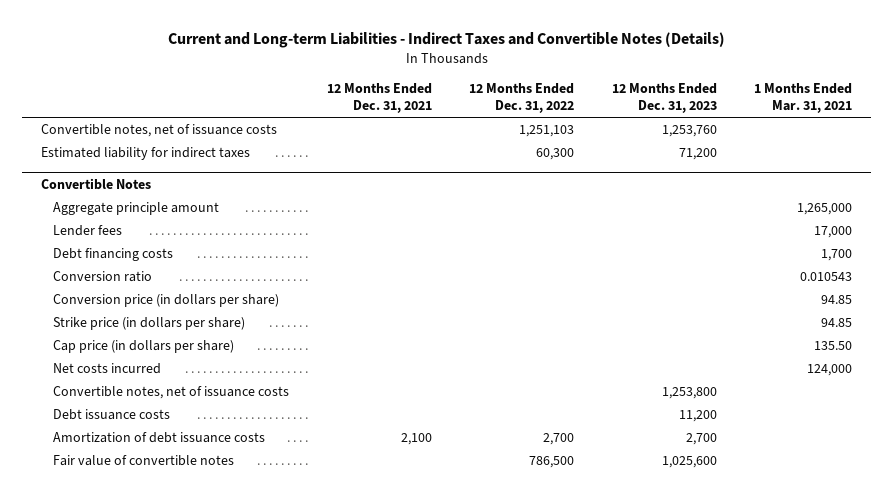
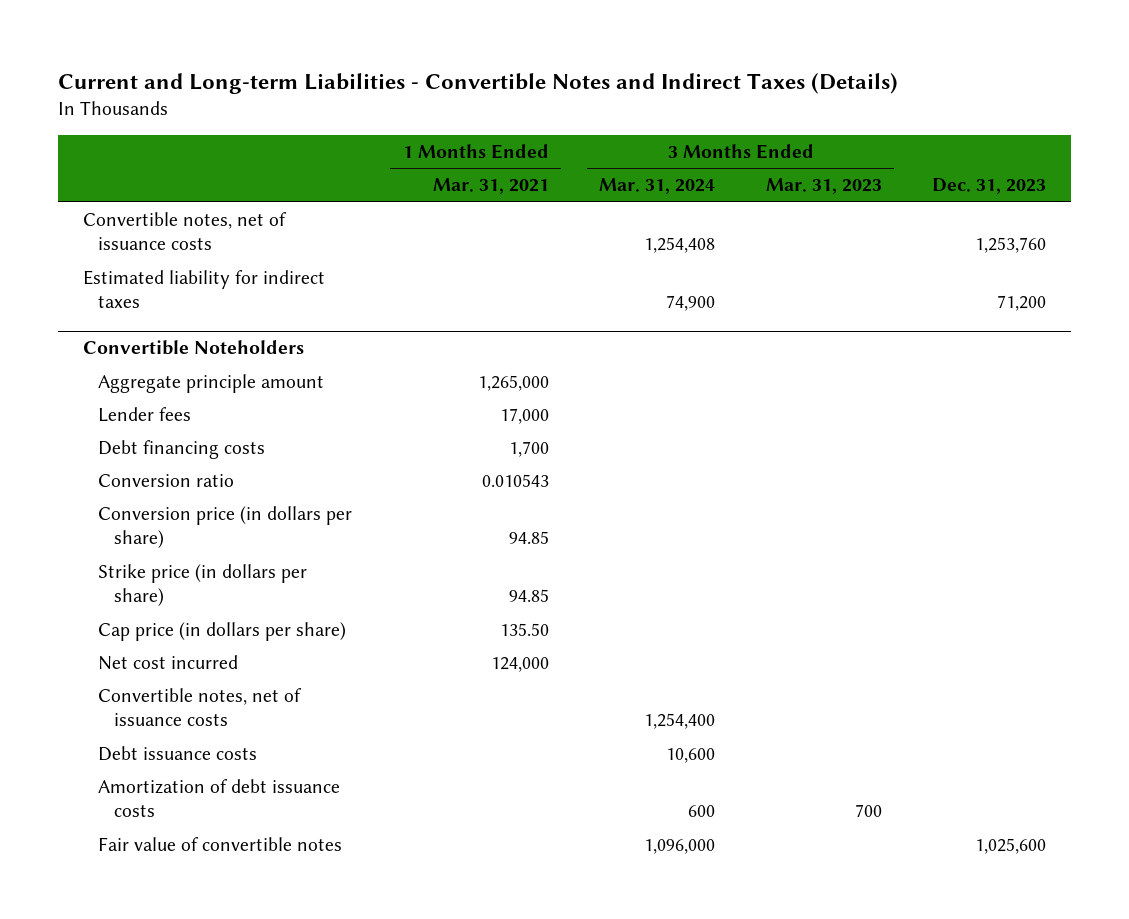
- Current and Long-term Liabilities - Indirect Taxes and Convertible Notes (Details)
+ Current and Long-term Liabilities - Convertible Notes and Indirect Taxes (Details)
- | 12 Months Ended Dec. 31, 2021 | 12 Months Ended Dec. 31, 2022 | 12 Months Ended Dec. 31, 2023 | 1 Months Ended Mar. 31, 2021
+ | 1 Months Ended Mar. 31, 2021 | 3 Months Ended Mar. 31, 2024 | 3 Months Ended Mar. 31, 2023 | Dec. 31, 2023
- Convertible Notes
+ Convertible Noteholders
- Net costs incurred | | | | 124,000
+ Net cost incurred | 124,000 | | |

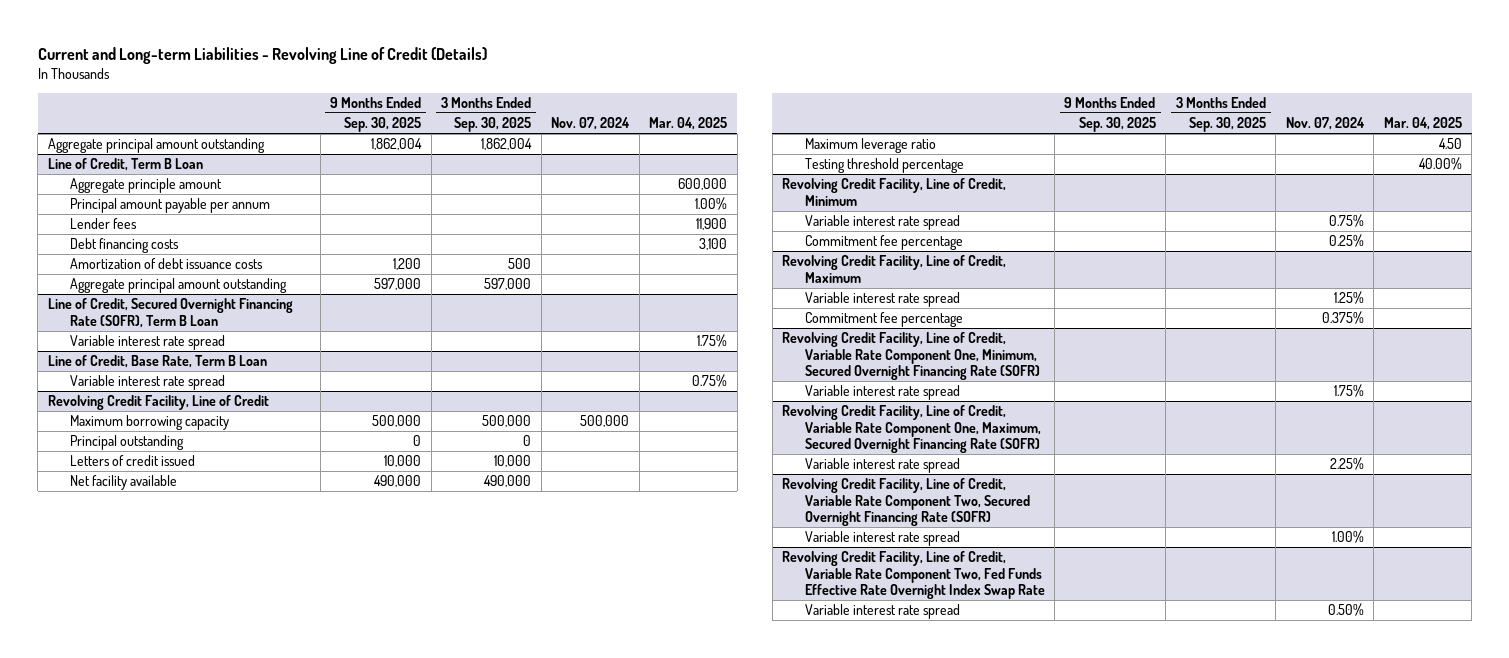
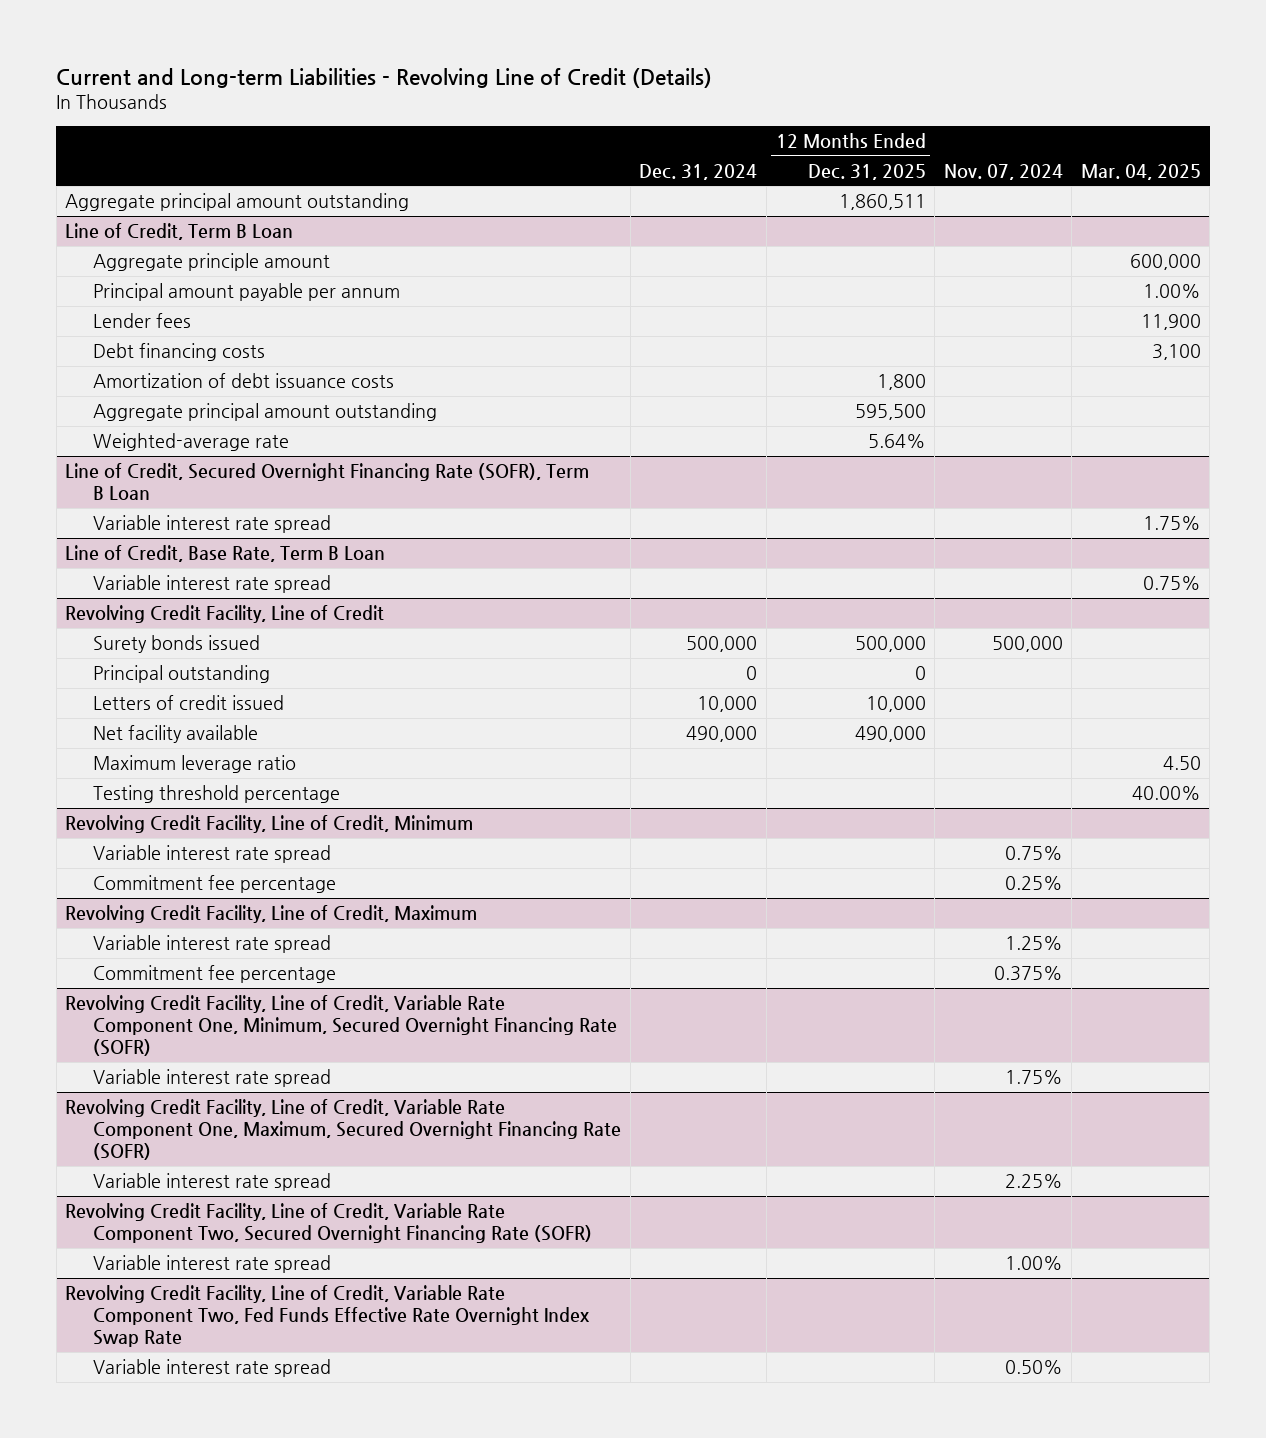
- | 9 Months Ended Sep. 30, 2025 | 3 Months Ended Sep. 30, 2025 | Nov. 07, 2024 | Mar. 04, 2025
+ | Dec. 31, 2024 | 12 Months Ended Dec. 31, 2025 | Nov. 07, 2024 | Mar. 04, 2025
@ Line of Credit, Term B Loan
+ Weighted-average rate | | 5.64% | |
@ Revolving Credit Facility, Line of Credit
- Maximum borrowing capacity | 500,000 | 500,000 | 500,000 |
+ Surety bonds issued | 500,000 | 500,000 | 500,000 |

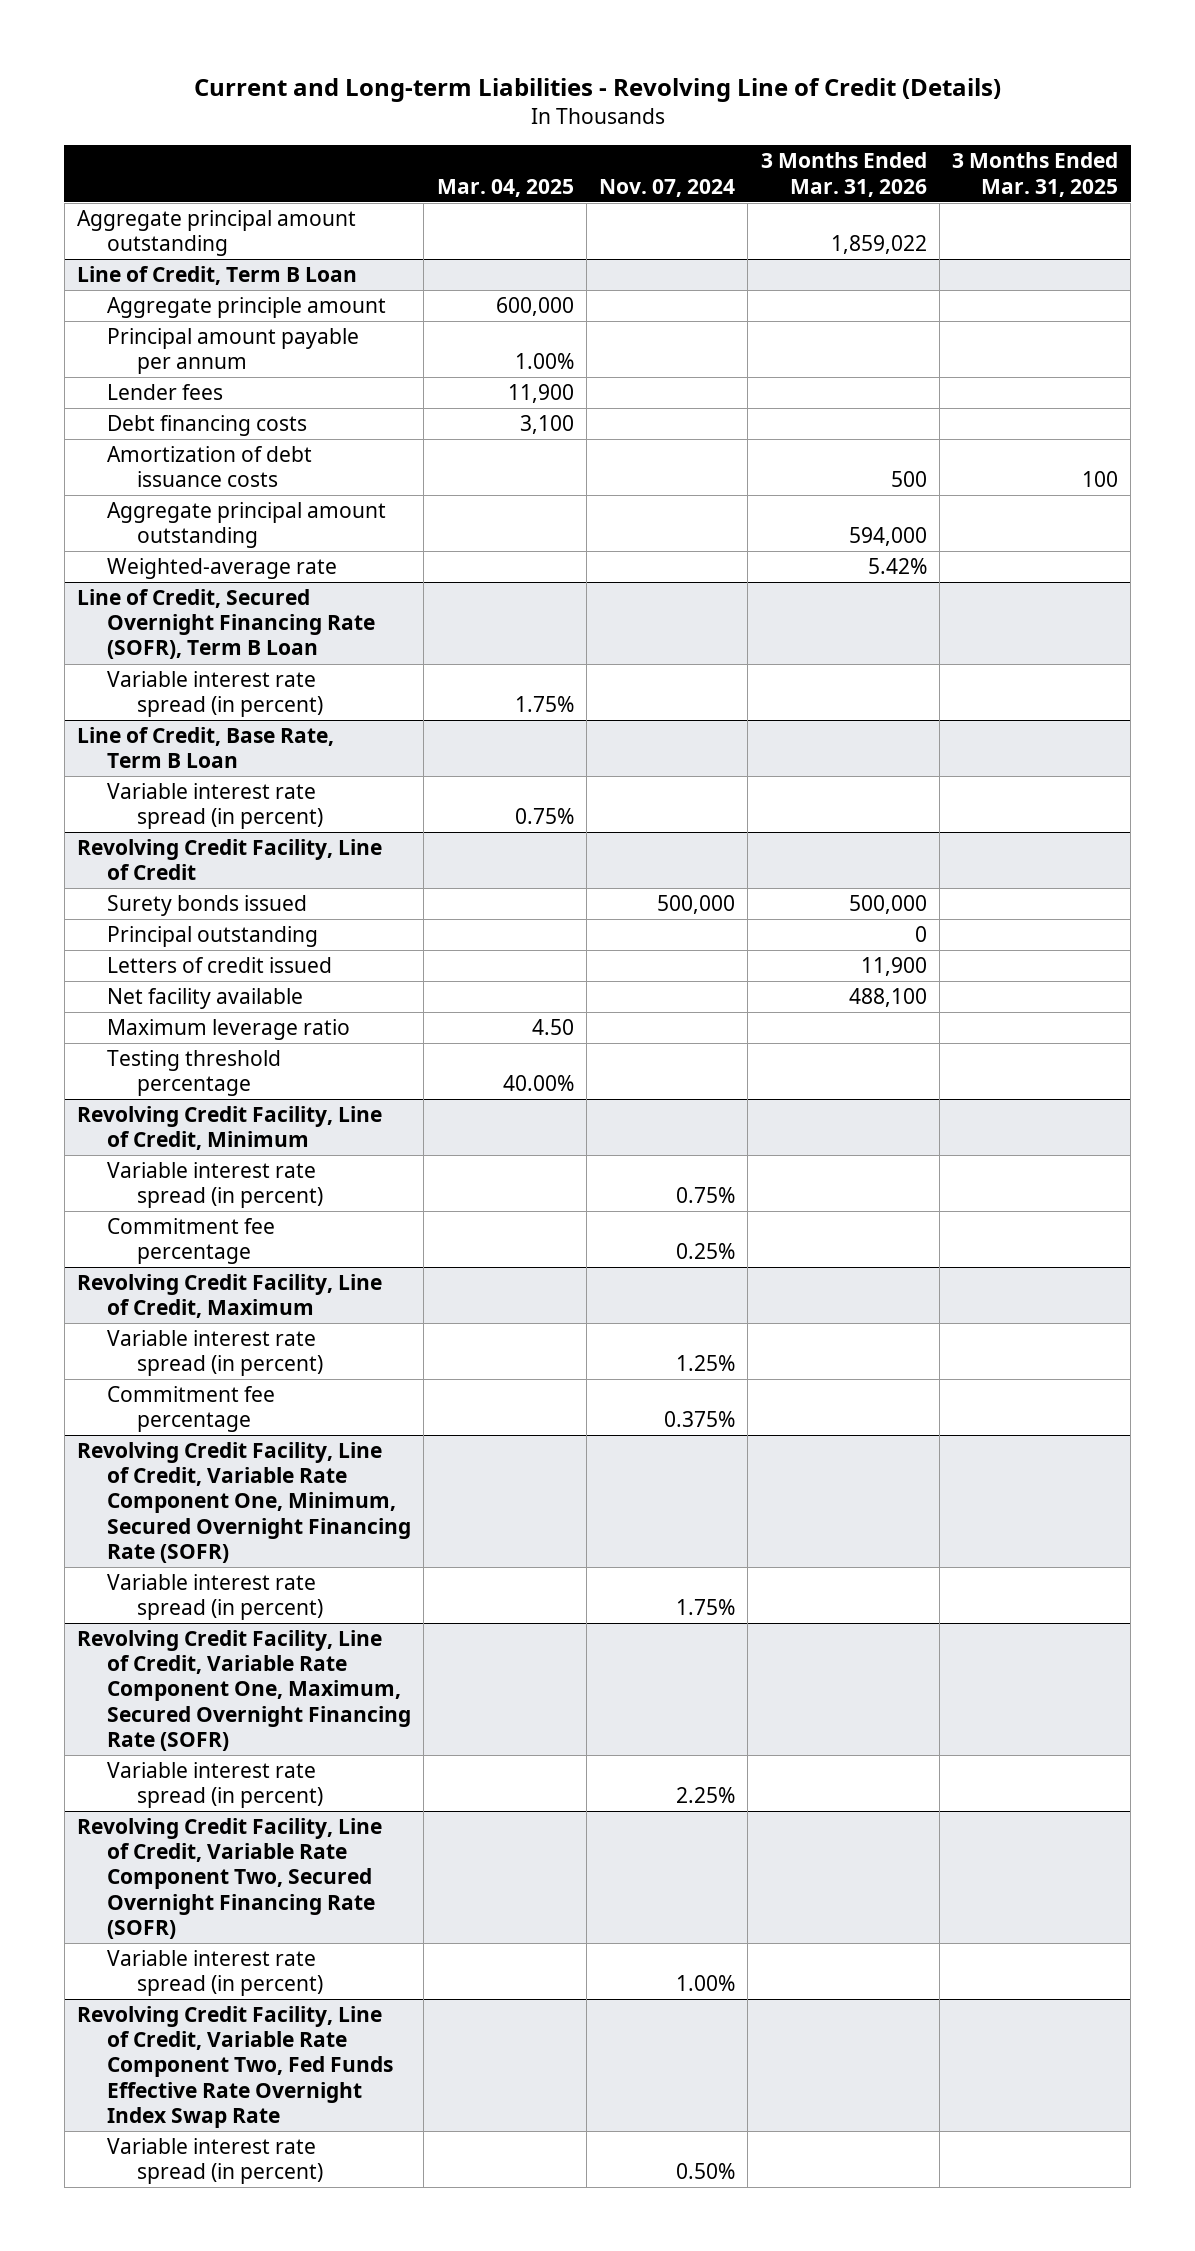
- | Dec. 31, 2024 | 12 Months Ended Dec. 31, 2025 | Nov. 07, 2024 | Mar. 04, 2025
+ | Mar. 04, 2025 | Nov. 07, 2024 | 3 Months Ended Mar. 31, 2026 | 3 Months Ended Mar. 31, 2025
@ Line of Credit, Secured Overnight Financing Rate (SOFR), Term B Loan
- Variable interest rate spread | | | | 1.75%
+ Variable interest rate spread (in percent) | 1.75% | | |
@ Line of Credit, Base Rate, Term B Loan
- Variable interest rate spread | | | | 0.75%
+ Variable interest rate spread (in percent) | 0.75% | | |
@ Revolving Credit Facility, Line of Credit, Minimum
- Variable interest rate spread | | | 0.75% |
+ Variable interest rate spread (in percent) | | 0.75% | |
@ Revolving Credit Facility, Line of Credit, Maximum
- Variable interest rate spread | | | 1.25% |
+ Variable interest rate spread (in percent) | | 1.25% | |
@ Revolving Credit Facility, Line of Credit, Variable Rate Component One, Minimum, Secured Overnight Financing Rate (SOFR)
- Variable interest rate spread | | | 1.75% |
+ Variable interest rate spread (in percent) | | 1.75% | |
@ Revolving Credit Facility, Line of Credit, Variable Rate Component One, Maximum, Secured Overnight Financing Rate (SOFR)
- Variable interest rate spread | | | 2.25% |
+ Variable interest rate spread (in percent) | | 2.25% | |
@ Revolving Credit Facility, Line of Credit, Variable Rate Component Two, Secured Overnight Financing Rate (SOFR)
- Variable interest rate spread | | | 1.00% |
+ Variable interest rate spread (in percent) | | 1.00% | |
@ Revolving Credit Facility, Line of Credit, Variable Rate Component Two, Fed Funds Effective Rate Overnight Index Swap Rate
- Variable interest rate spread | | | 0.50% |
+ Variable interest rate spread (in percent) | | 0.50% | |

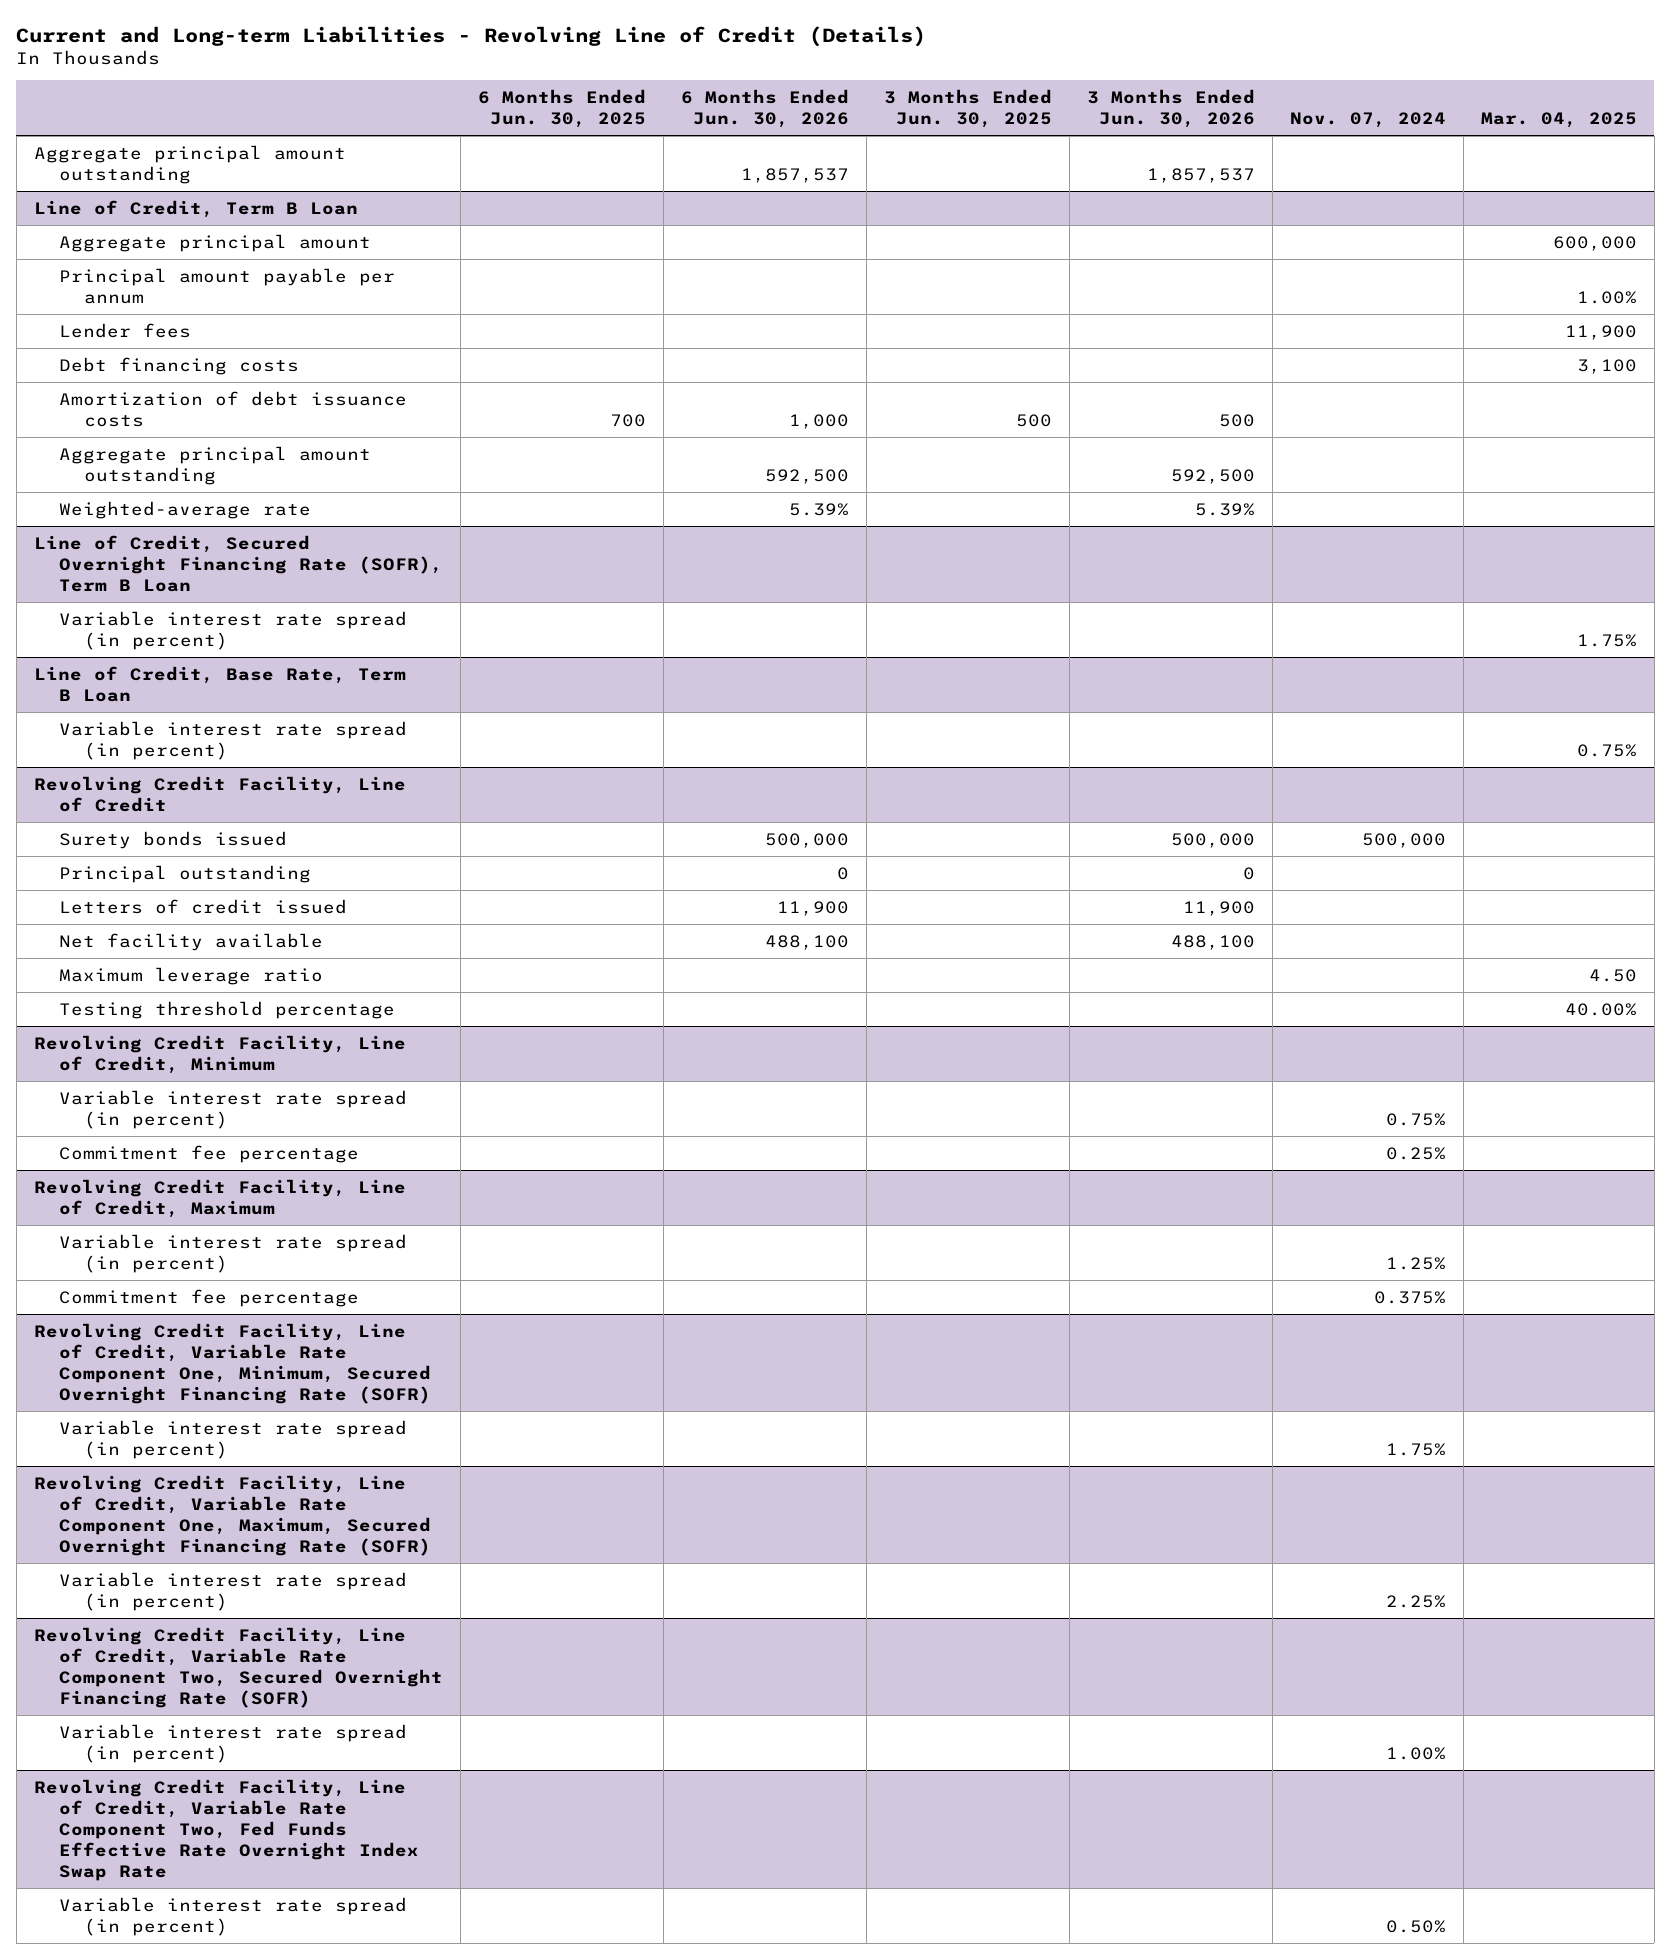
- | Mar. 04, 2025 | Nov. 07, 2024 | 3 Months Ended Mar. 31, 2026 | 3 Months Ended Mar. 31, 2025
+ | 6 Months Ended Jun. 30, 2025 | 6 Months Ended Jun. 30, 2026 | 3 Months Ended Jun. 30, 2025 | 3 Months Ended Jun. 30, 2026 | Nov. 07, 2024 | Mar. 04, 2025
@ Line of Credit, Term B Loan
- Aggregate principle amount | 600,000 | | |
+ Aggregate principal amount | | | | | | 600,000

